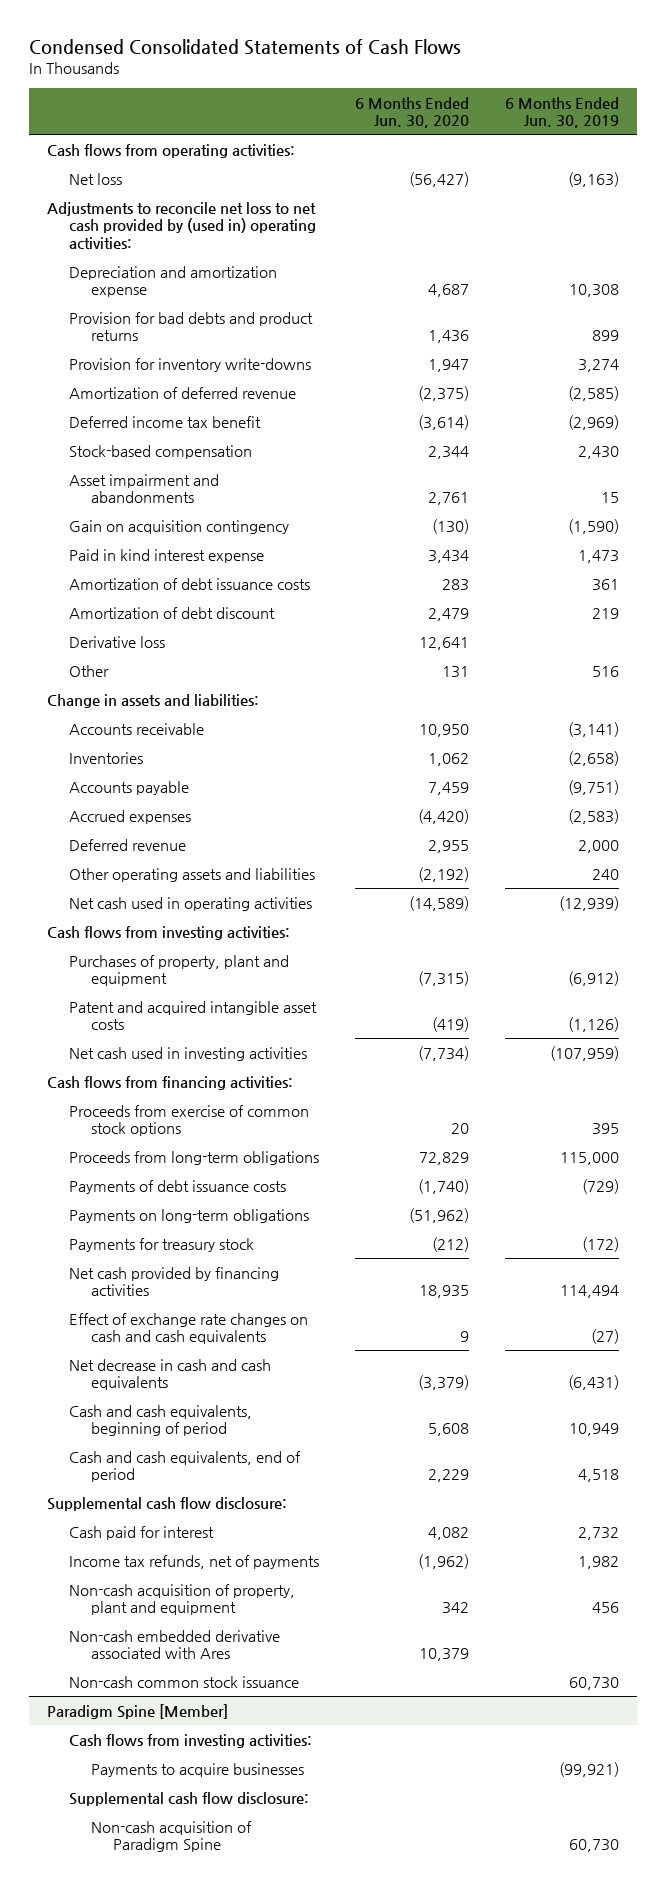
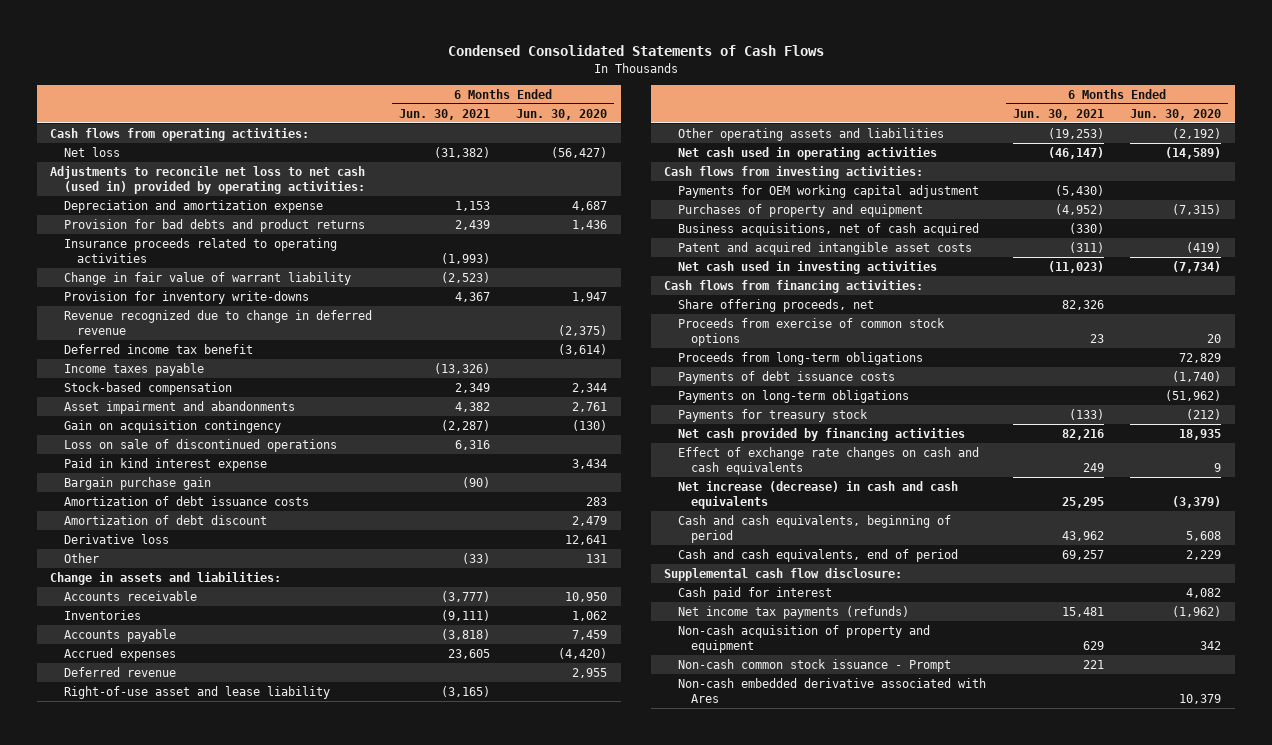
- | 6 Months Ended Jun. 30, 2020 | 6 Months Ended Jun. 30, 2019
+ | 6 Months Ended Jun. 30, 2021 | 6 Months Ended Jun. 30, 2020
- Adjustments to reconcile net loss to net cash provided by (used in) operating activities:
+ Adjustments to reconcile net loss to net cash (used in) provided by operating activities:
+ Insurance proceeds related to operating activities | (1,993) |
+ Change in fair value of warrant liability | (2,523) |
- Amortization of deferred revenue | (2,375) | (2,585)
+ Revenue recognized due to change in deferred revenue | | (2,375)
+ Income taxes payable | (13,326) |
+ Loss on sale of discontinued operations | 6,316 |
+ Bargain purchase gain | (90) |
+ Right-of-use asset and lease liability | (3,165) |
- Purchases of property, plant and equipment | (7,315) | (6,912)
+ Payments for OEM working capital adjustment | (5,430) |
+ Purchases of property and equipment | (4,952) | (7,315)
+ Business acquisitions, net of cash acquired | (330) |
+ Share offering proceeds, net | 82,326 |
- Net decrease in cash and cash equivalents | (3,379) | (6,431)
+ Net increase (decrease) in cash and cash equivalents | 25,295 | (3,379)
- Income tax refunds, net of payments | (1,962) | 1,982
- Non-cash acquisition of property, plant and equipment | 342 | 456
+ Net income tax payments (refunds) | 15,481 | (1,962)
+ Non-cash acquisition of property and equipment | 629 | 342
+ Non-cash common stock issuance - Prompt | 221 |
- Non-cash common stock issuance | | 60,730
- Paradigm Spine [Member]
- Cash flows from investing activities:
- Payments to acquire businesses | | (99,921)
- Supplemental cash flow disclosure:
- Non-cash acquisition of Paradigm Spine | | 60,730

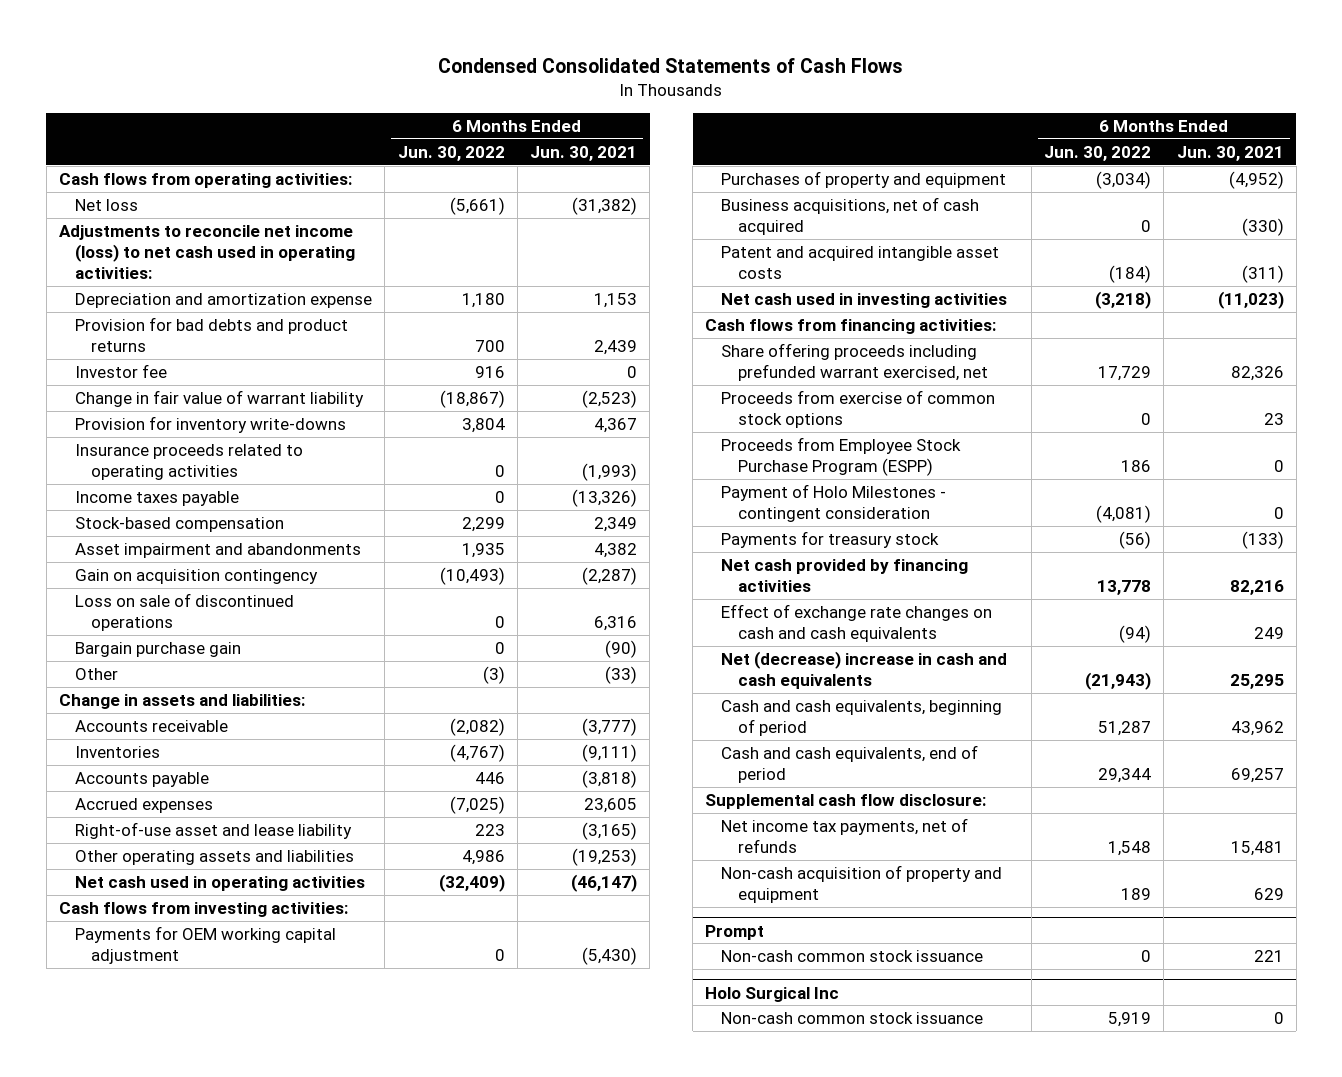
- | 6 Months Ended Jun. 30, 2021 | 6 Months Ended Jun. 30, 2020
+ | 6 Months Ended Jun. 30, 2022 | 6 Months Ended Jun. 30, 2021
- Adjustments to reconcile net loss to net cash (used in) provided by operating activities:
+ Adjustments to reconcile net income (loss) to net cash used in operating activities:
+ Investor fee | 916 | 0
- Revenue recognized due to change in deferred revenue | | (2,375)
- Deferred income tax benefit | | (3,614)
moved down: Insurance proceeds related to operating activities | 0 | (1,993)
- Paid in kind interest expense | | 3,434
- Amortization of debt issuance costs | | 283
- Amortization of debt discount | | 2,479
- Derivative loss | | 12,641
- Deferred revenue | | 2,955
- Share offering proceeds, net | 82,326 |
+ Share offering proceeds including prefunded warrant exercised, net | 17,729 | 82,326
- Proceeds from long-term obligations | | 72,829
- Payments of debt issuance costs | | (1,740)
- Payments on long-term obligations | | (51,962)
+ Proceeds from Employee Stock Purchase Program (ESPP) | 186 | 0
+ Payment of Holo Milestones - contingent consideration | (4,081) | 0
- Net increase (decrease) in cash and cash equivalents | 25,295 | (3,379)
+ Net (decrease) increase in cash and cash equivalents | (21,943) | 25,295
- Cash paid for interest | | 4,082
- Net income tax payments (refunds) | 15,481 | (1,962)
+ Net income tax payments, net of refunds | 1,548 | 15,481
- Non-cash common stock issuance - Prompt | 221 |
- Non-cash embedded derivative associated with Ares | | 10,379
+ Prompt
+ Non-cash common stock issuance | 0 | 221
+ Holo Surgical Inc
+ Non-cash common stock issuance | 5,919 | 0

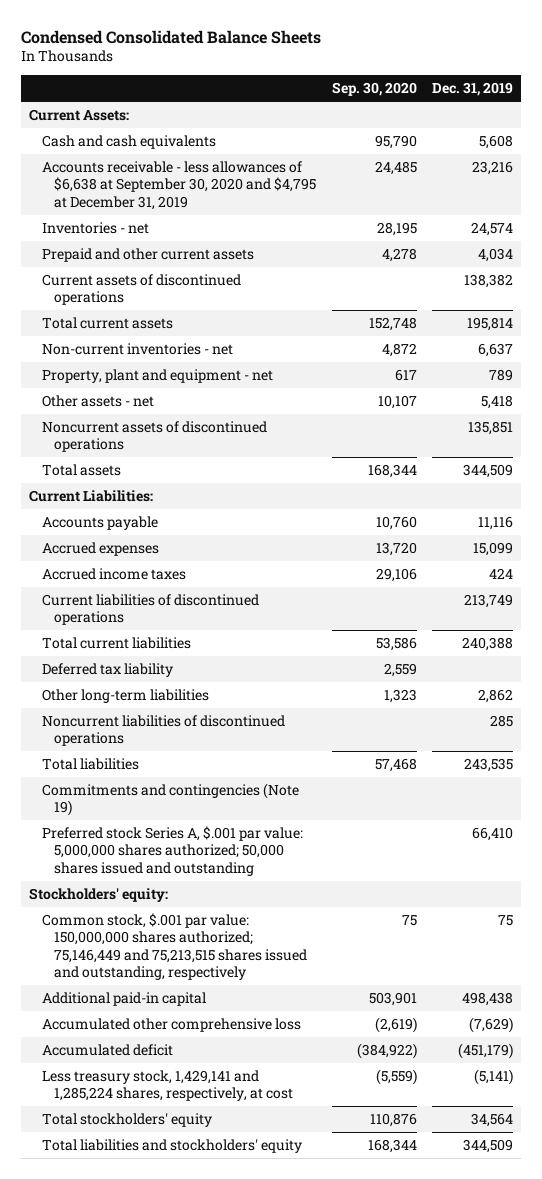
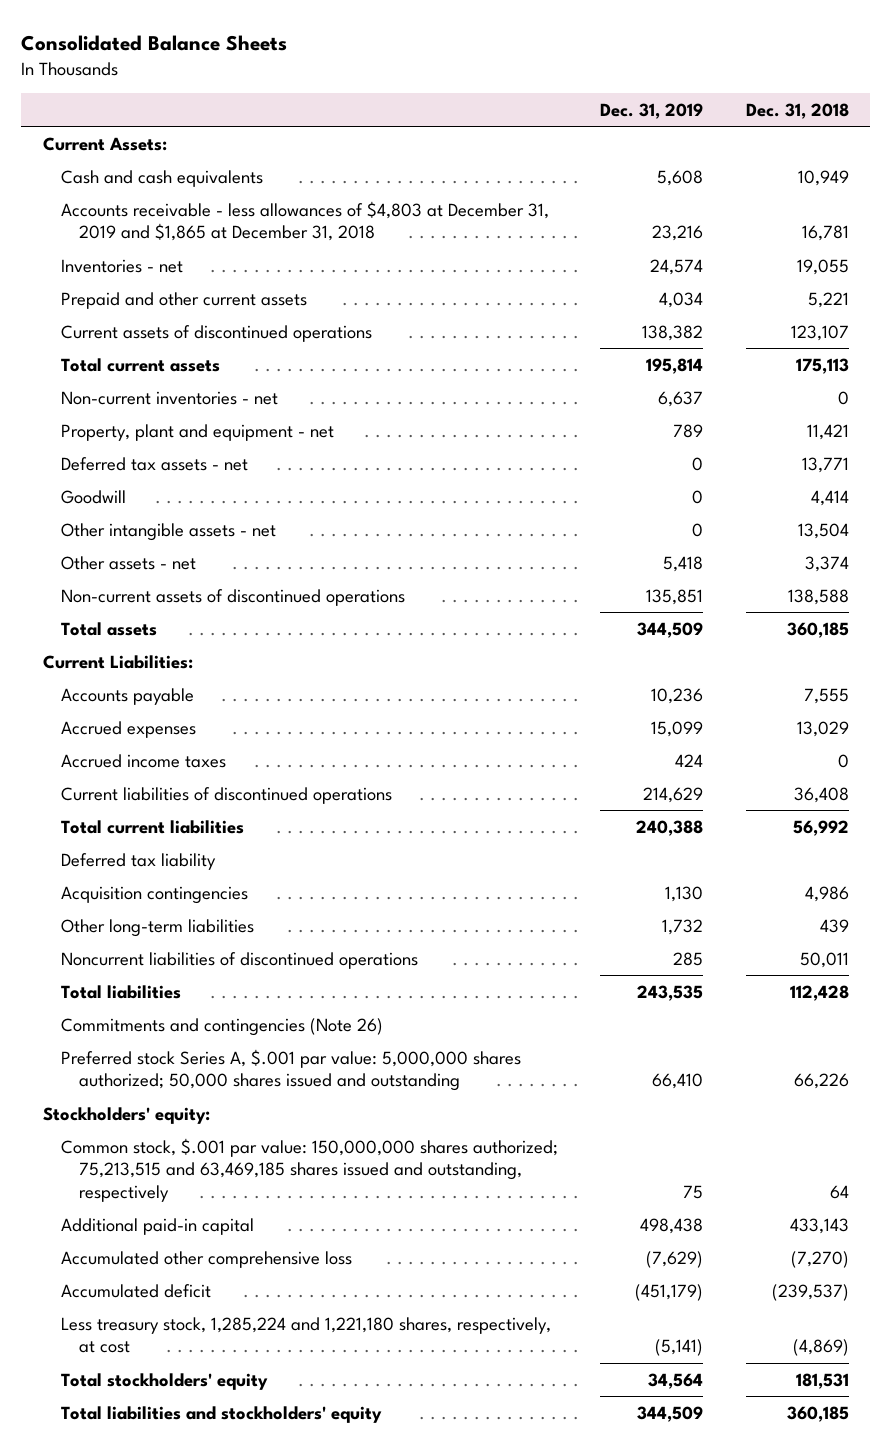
- Condensed Consolidated Balance Sheets
+ Consolidated Balance Sheets
- | Sep. 30, 2020 | Dec. 31, 2019
+ | Dec. 31, 2019 | Dec. 31, 2018
- Accounts receivable - less allowances of $6,638 at September 30, 2020 and $4,795 at December 31, 2019 | 24,485 | 23,216
+ Accounts receivable - less allowances of $4,803 at December 31, 2019 and $1,865 at December 31, 2018 | 23,216 | 16,781
+ Deferred tax assets - net | 0 | 13,771
+ Goodwill | 0 | 4,414
+ Other intangible assets - net | 0 | 13,504
- Noncurrent assets of discontinued operations | | 135,851
+ Non-current assets of discontinued operations | 135,851 | 138,588
- Accounts payable | 10,760 | 11,116
+ Accounts payable | 10,236 | 7,555
- Current liabilities of discontinued operations | | 213,749
+ Current liabilities of discontinued operations | 214,629 | 36,408
- Other long-term liabilities | 1,323 | 2,862
+ Acquisition contingencies | 1,130 | 4,986
+ Other long-term liabilities | 1,732 | 439
- Commitments and contingencies (Note 19)
+ Commitments and contingencies (Note 26)
- Common stock, $.001 par value: 150,000,000 shares authorized; 75,146,449 and 75,213,515 shares issued and outstanding, respectively | 75 | 75
+ Common stock, $.001 par value: 150,000,000 shares authorized; 75,213,515 and 63,469,185 shares issued and outstanding, respectively | 75 | 64
- Less treasury stock, 1,429,141 and 1,285,224 shares, respectively, at cost | (5,559) | (5,141)
+ Less treasury stock, 1,285,224 and 1,221,180 shares, respectively, at cost | (5,141) | (4,869)

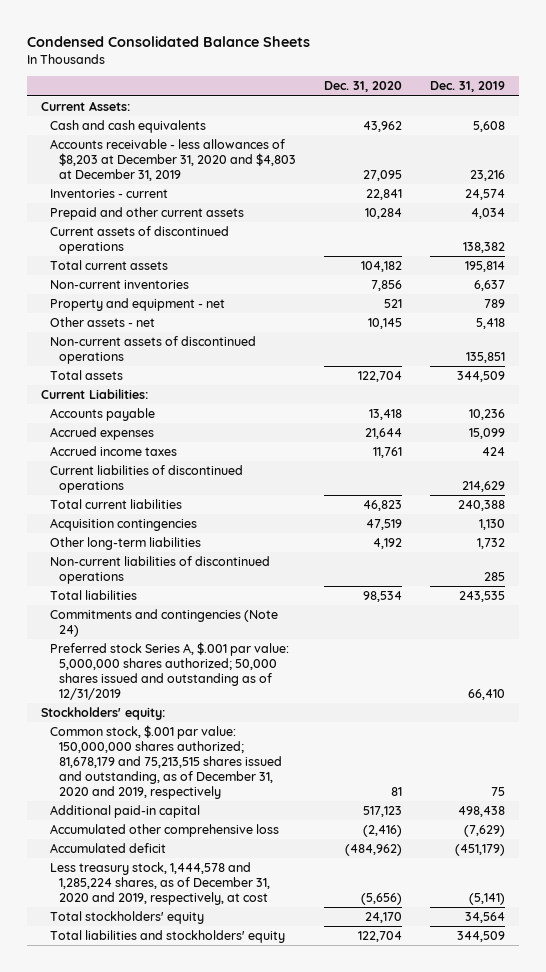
- Consolidated Balance Sheets
+ Condensed Consolidated Balance Sheets
- | Dec. 31, 2019 | Dec. 31, 2018
+ | Dec. 31, 2020 | Dec. 31, 2019
- Accounts receivable - less allowances of $4,803 at December 31, 2019 and $1,865 at December 31, 2018 | 23,216 | 16,781
- Inventories - net | 24,574 | 19,055
+ Accounts receivable - less allowances of $8,203 at December 31, 2020 and $4,803 at December 31, 2019 | 27,095 | 23,216
+ Inventories - current | 22,841 | 24,574
- Non-current inventories - net | 6,637 | 0
- Property, plant and equipment - net | 789 | 11,421
- Deferred tax assets - net | 0 | 13,771
- Goodwill | 0 | 4,414
- Other intangible assets - net | 0 | 13,504
+ Non-current inventories | 7,856 | 6,637
+ Property and equipment - net | 521 | 789
- Deferred tax liability
- Noncurrent liabilities of discontinued operations | 285 | 50,011
+ Non-current liabilities of discontinued operations | | 285
- Commitments and contingencies (Note 26)
- Preferred stock Series A, $.001 par value: 5,000,000 shares authorized; 50,000 shares issued and outstanding | 66,410 | 66,226
+ Commitments and contingencies (Note 24)
+ Preferred stock Series A, $.001 par value: 5,000,000 shares authorized; 50,000 shares issued and outstanding as of 12/31/2019 | | 66,410
- Common stock, $.001 par value: 150,000,000 shares authorized; 75,213,515 and 63,469,185 shares issued and outstanding, respectively | 75 | 64
+ Common stock, $.001 par value: 150,000,000 shares authorized; 81,678,179 and 75,213,515 shares issued and outstanding, as of December 31, 2020 and 2019, respectively | 81 | 75
- Less treasury stock, 1,285,224 and 1,221,180 shares, respectively, at cost | (5,141) | (4,869)
+ Less treasury stock, 1,444,578 and 1,285,224 shares, as of December 31, 2020 and 2019, respectively, at cost | (5,656) | (5,141)

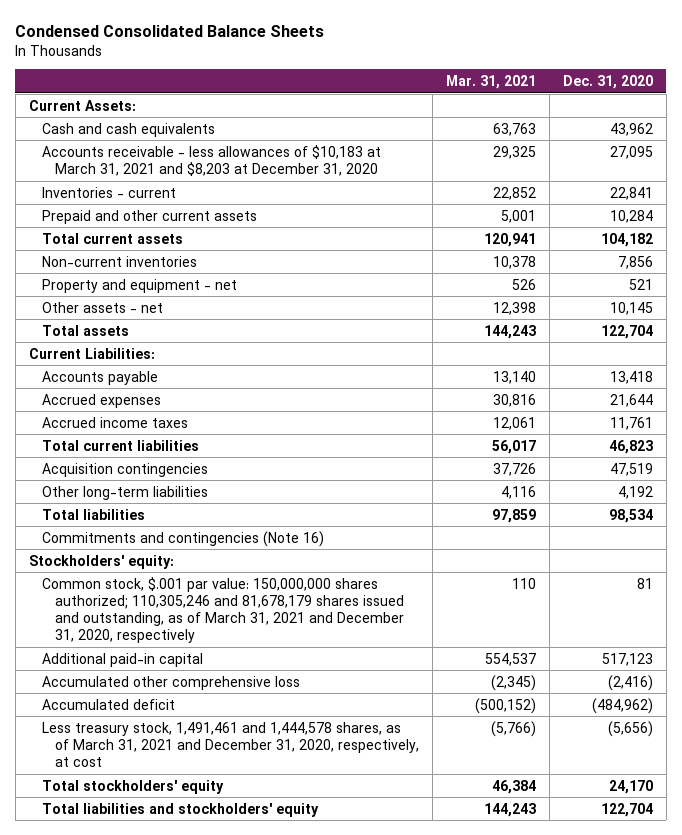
- | Dec. 31, 2020 | Dec. 31, 2019
+ | Mar. 31, 2021 | Dec. 31, 2020
- Accounts receivable - less allowances of $8,203 at December 31, 2020 and $4,803 at December 31, 2019 | 27,095 | 23,216
+ Accounts receivable - less allowances of $10,183 at March 31, 2021 and $8,203 at December 31, 2020 | 29,325 | 27,095
- Current assets of discontinued operations | | 138,382
- Non-current assets of discontinued operations | | 135,851
- Current liabilities of discontinued operations | | 214,629
- Non-current liabilities of discontinued operations | | 285
- Commitments and contingencies (Note 24)
- Preferred stock Series A, $.001 par value: 5,000,000 shares authorized; 50,000 shares issued and outstanding as of 12/31/2019 | | 66,410
+ Commitments and contingencies (Note 16)
- Common stock, $.001 par value: 150,000,000 shares authorized; 81,678,179 and 75,213,515 shares issued and outstanding, as of December 31, 2020 and 2019, respectively | 81 | 75
+ Common stock, $.001 par value: 150,000,000 shares authorized; 110,305,246 and 81,678,179 shares issued and outstanding, as of March 31, 2021 and December 31, 2020, respectively | 110 | 81
- Less treasury stock, 1,444,578 and 1,285,224 shares, as of December 31, 2020 and 2019, respectively, at cost | (5,656) | (5,141)
+ Less treasury stock, 1,491,461 and 1,444,578 shares, as of March 31, 2021 and December 31, 2020, respectively, at cost | (5,766) | (5,656)

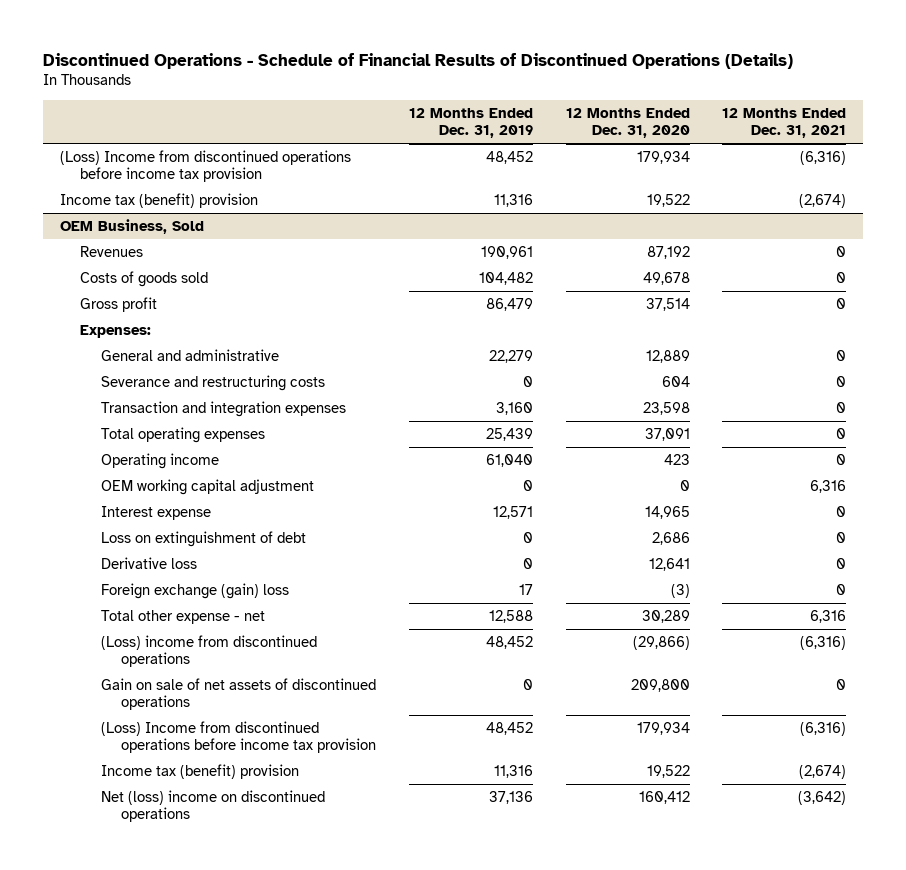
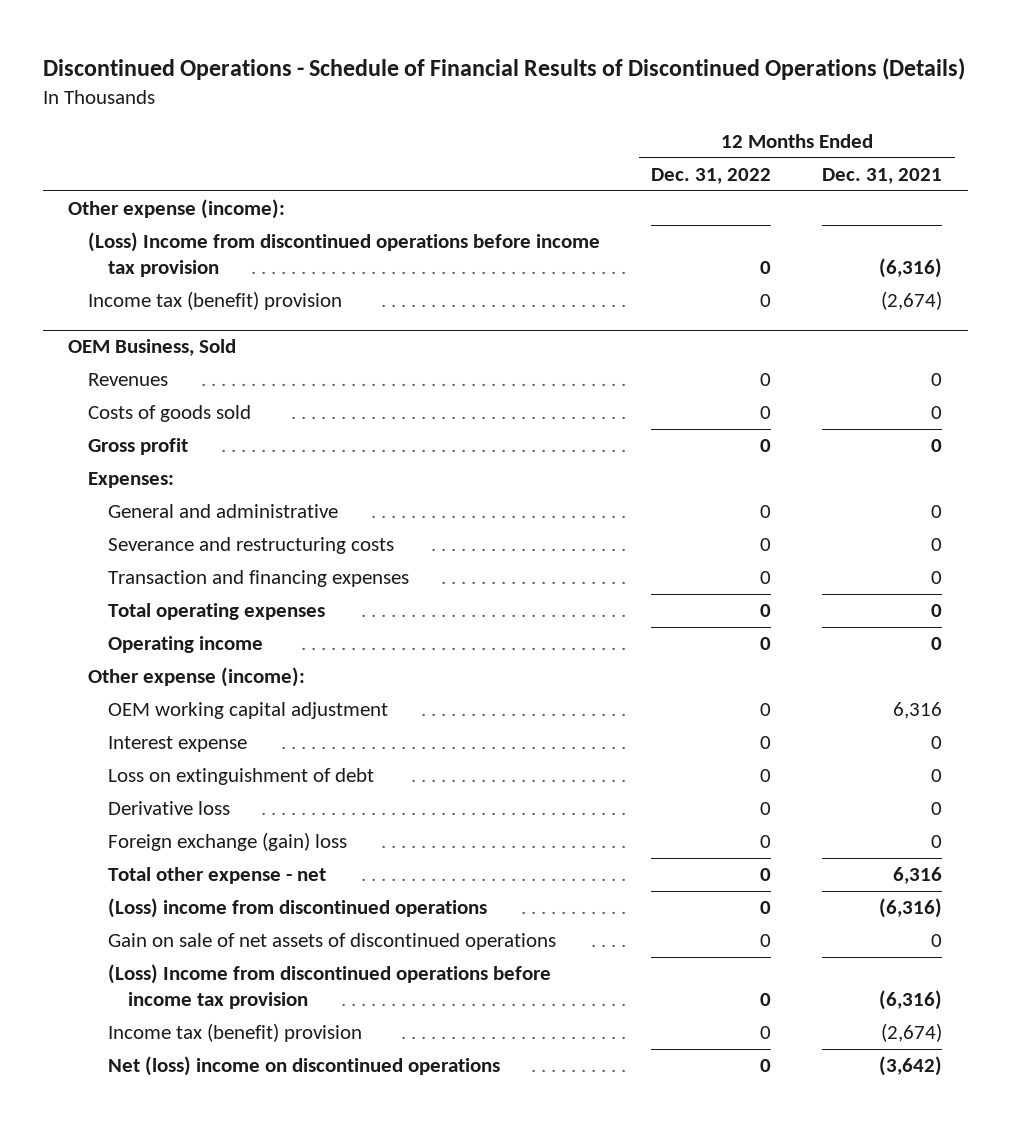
- | 12 Months Ended Dec. 31, 2019 | 12 Months Ended Dec. 31, 2020 | 12 Months Ended Dec. 31, 2021
+ | 12 Months Ended Dec. 31, 2022 | 12 Months Ended Dec. 31, 2021
+ Other expense (income):
@ OEM Business, Sold
- Transaction and integration expenses | 3,160 | 23,598 | 0
+ Transaction and financing expenses | 0 | 0
+ Other expense (income):

